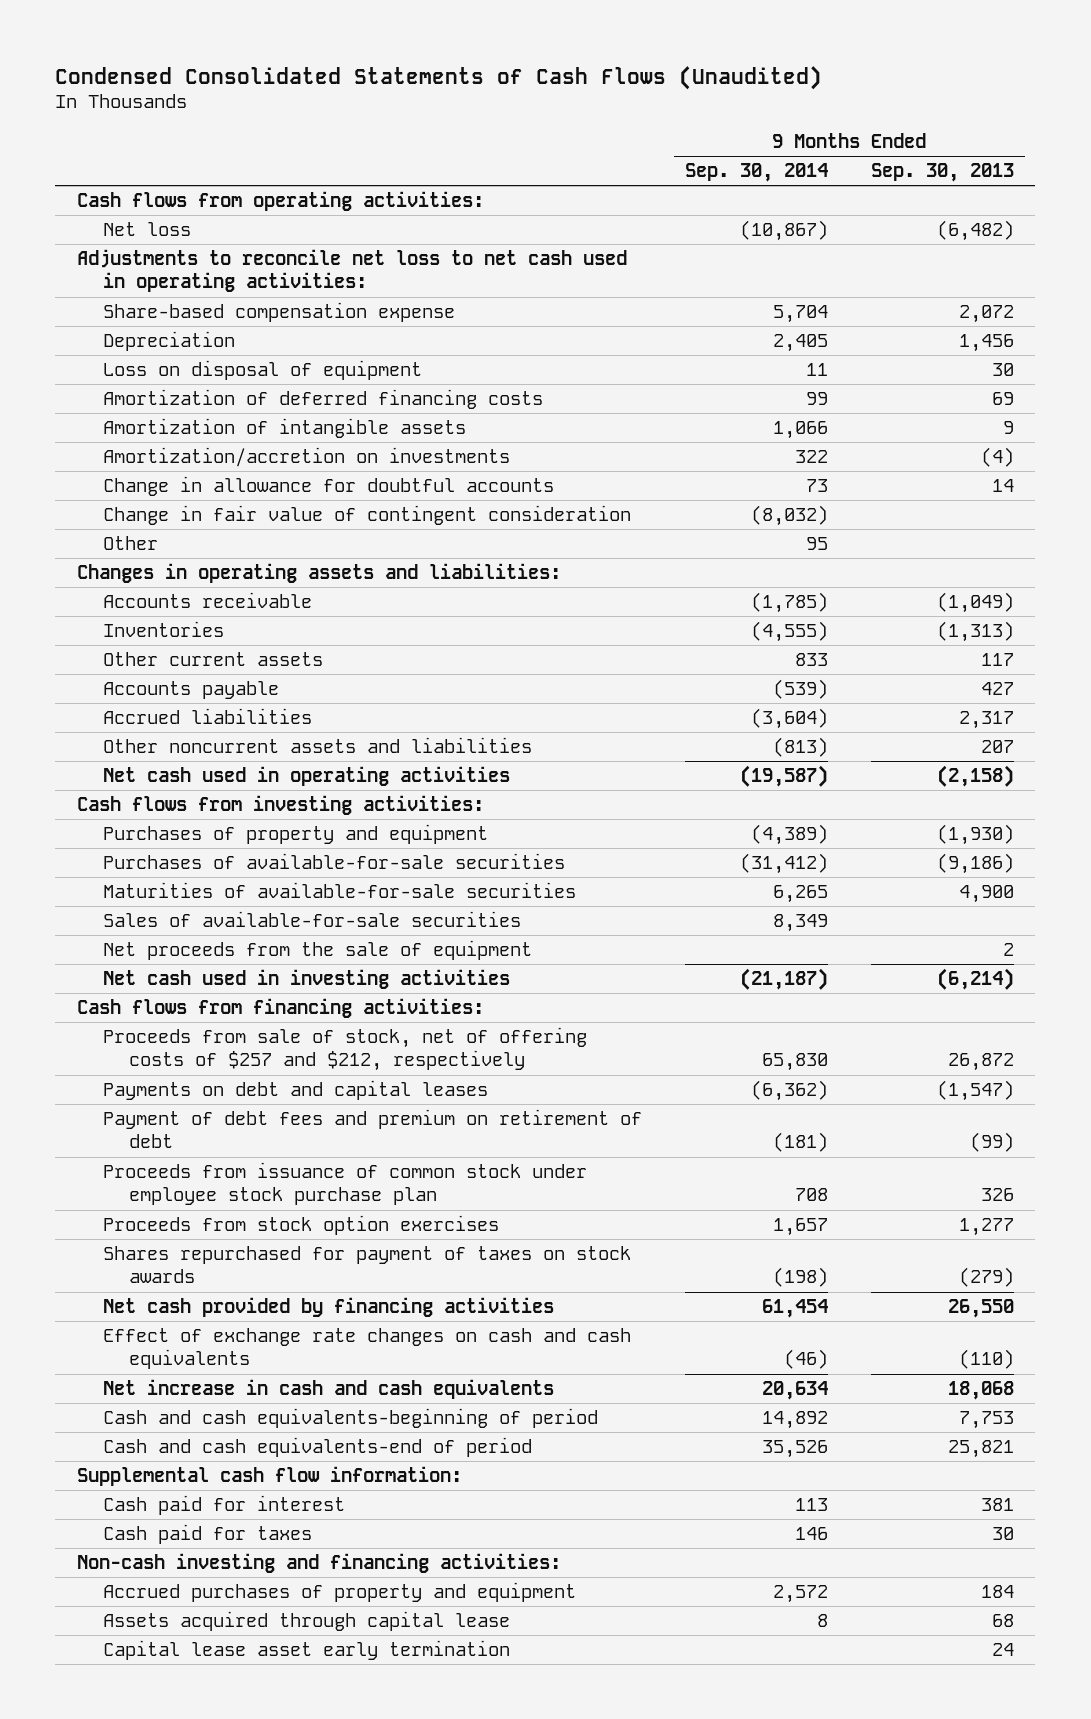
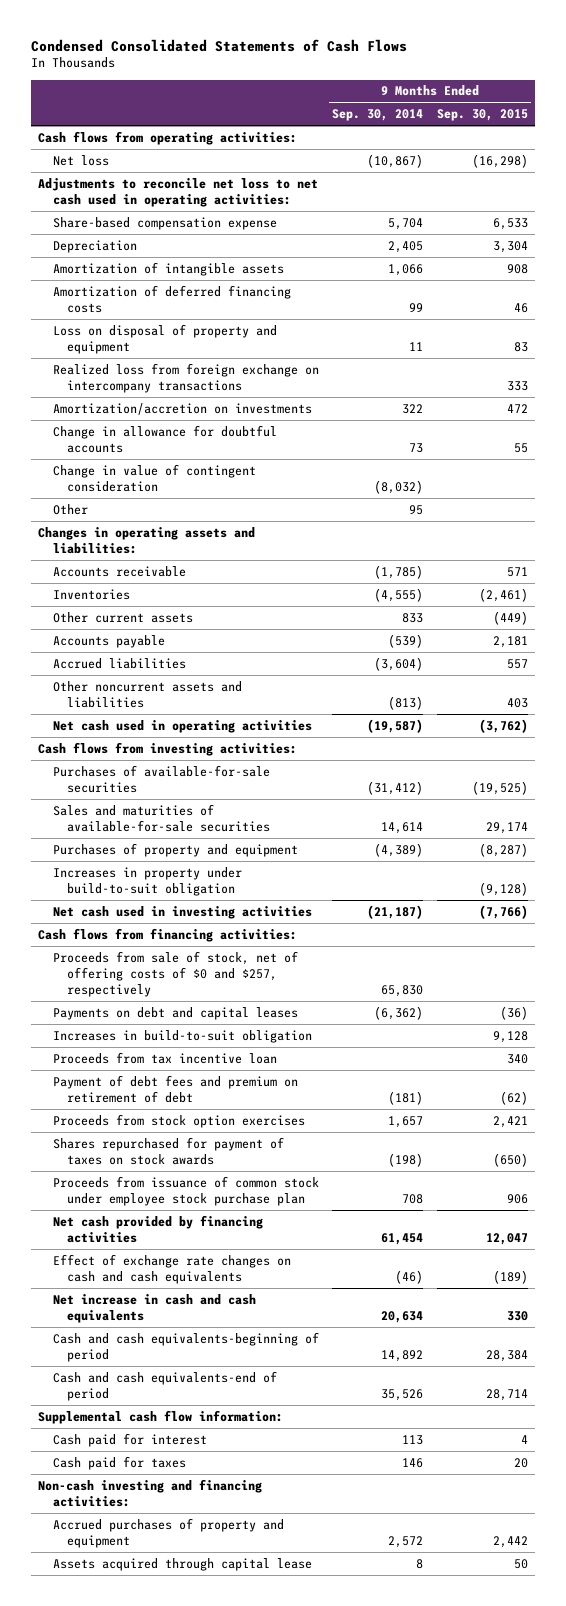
- Condensed Consolidated Statements of Cash Flows (Unaudited)
+ Condensed Consolidated Statements of Cash Flows
- | 9 Months Ended Sep. 30, 2014 | 9 Months Ended Sep. 30, 2013
+ | 9 Months Ended Sep. 30, 2014 | 9 Months Ended Sep. 30, 2015
- Loss on disposal of equipment | 11 | 30
moved down: Amortization of deferred financing costs | 99 | 46
+ Loss on disposal of property and equipment | 11 | 83
+ Realized loss from foreign exchange on intercompany transactions | | 333
- Change in fair value of contingent consideration | (8,032) |
+ Change in value of contingent consideration | (8,032) |
- Maturities of available-for-sale securities | 6,265 | 4,900
- Sales of available-for-sale securities | 8,349 |
- Net proceeds from the sale of equipment | | 2
+ Sales and maturities of available-for-sale securities | 14,614 | 29,174
moved down: Purchases of property and equipment | (4,389) | (8,287)
+ Increases in property under build-to-suit obligation | | (9,128)
- Proceeds from sale of stock, net of offering costs of $257 and $212, respectively | 65,830 | 26,872
+ Proceeds from sale of stock, net of offering costs of $0 and $257, respectively | 65,830 |
+ Increases in build-to-suit obligation | | 9,128
+ Proceeds from tax incentive loan | | 340
moved down: Proceeds from issuance of common stock under employee stock purchase plan | 708 | 906
- Capital lease asset early termination | | 24

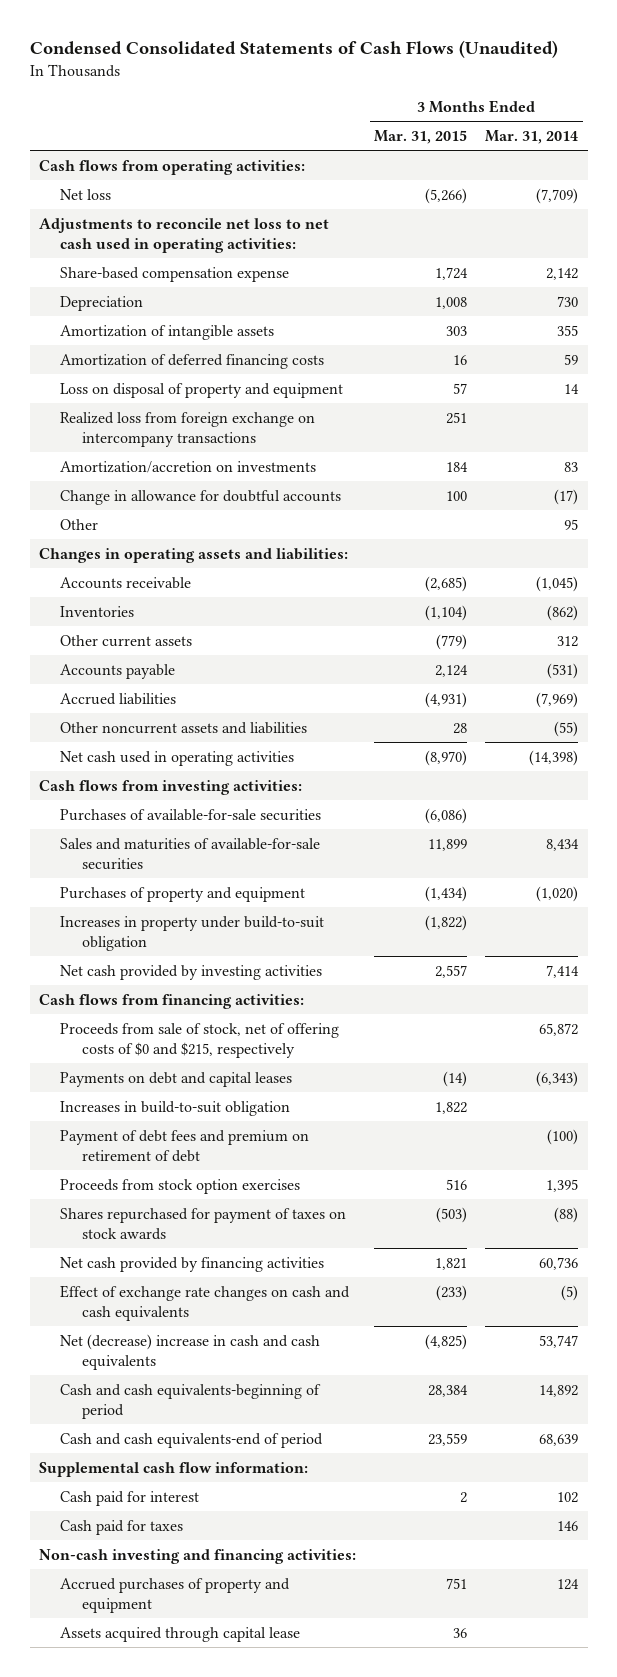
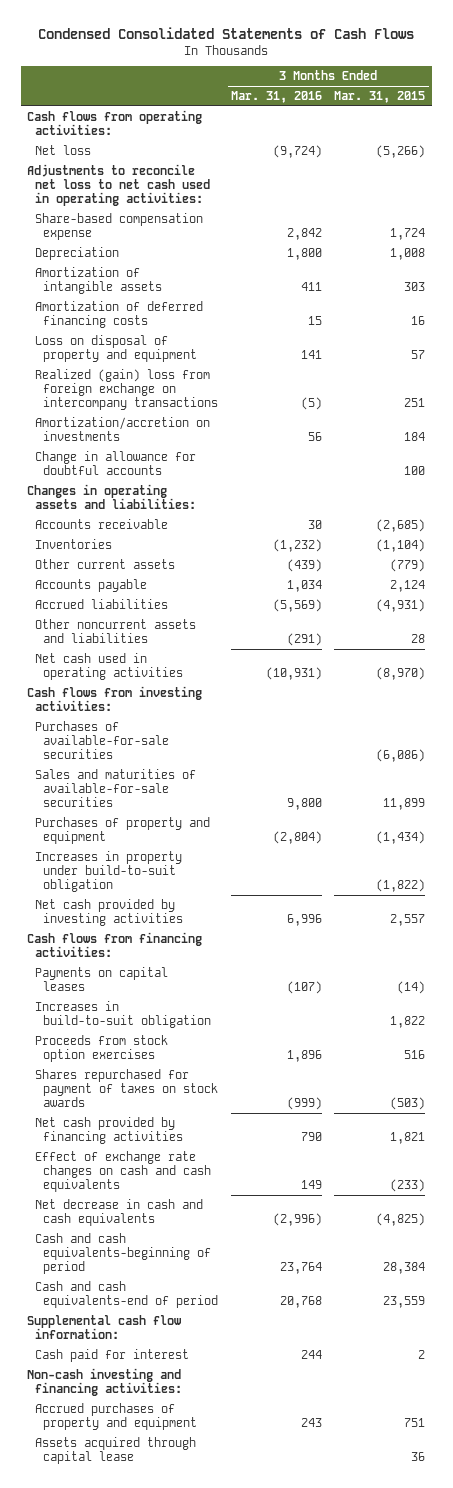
- Condensed Consolidated Statements of Cash Flows (Unaudited)
+ Condensed Consolidated Statements of Cash Flows
- | 3 Months Ended Mar. 31, 2015 | 3 Months Ended Mar. 31, 2014
+ | 3 Months Ended Mar. 31, 2016 | 3 Months Ended Mar. 31, 2015
- Realized loss from foreign exchange on intercompany transactions | 251 |
+ Realized (gain) loss from foreign exchange on intercompany transactions | (5) | 251
- Other | | 95
- Proceeds from sale of stock, net of offering costs of $0 and $215, respectively | | 65,872
- Payments on debt and capital leases | (14) | (6,343)
+ Payments on capital leases | (107) | (14)
- Payment of debt fees and premium on retirement of debt | | (100)
- Net (decrease) increase in cash and cash equivalents | (4,825) | 53,747
+ Net decrease in cash and cash equivalents | (2,996) | (4,825)
- Cash paid for taxes | | 146

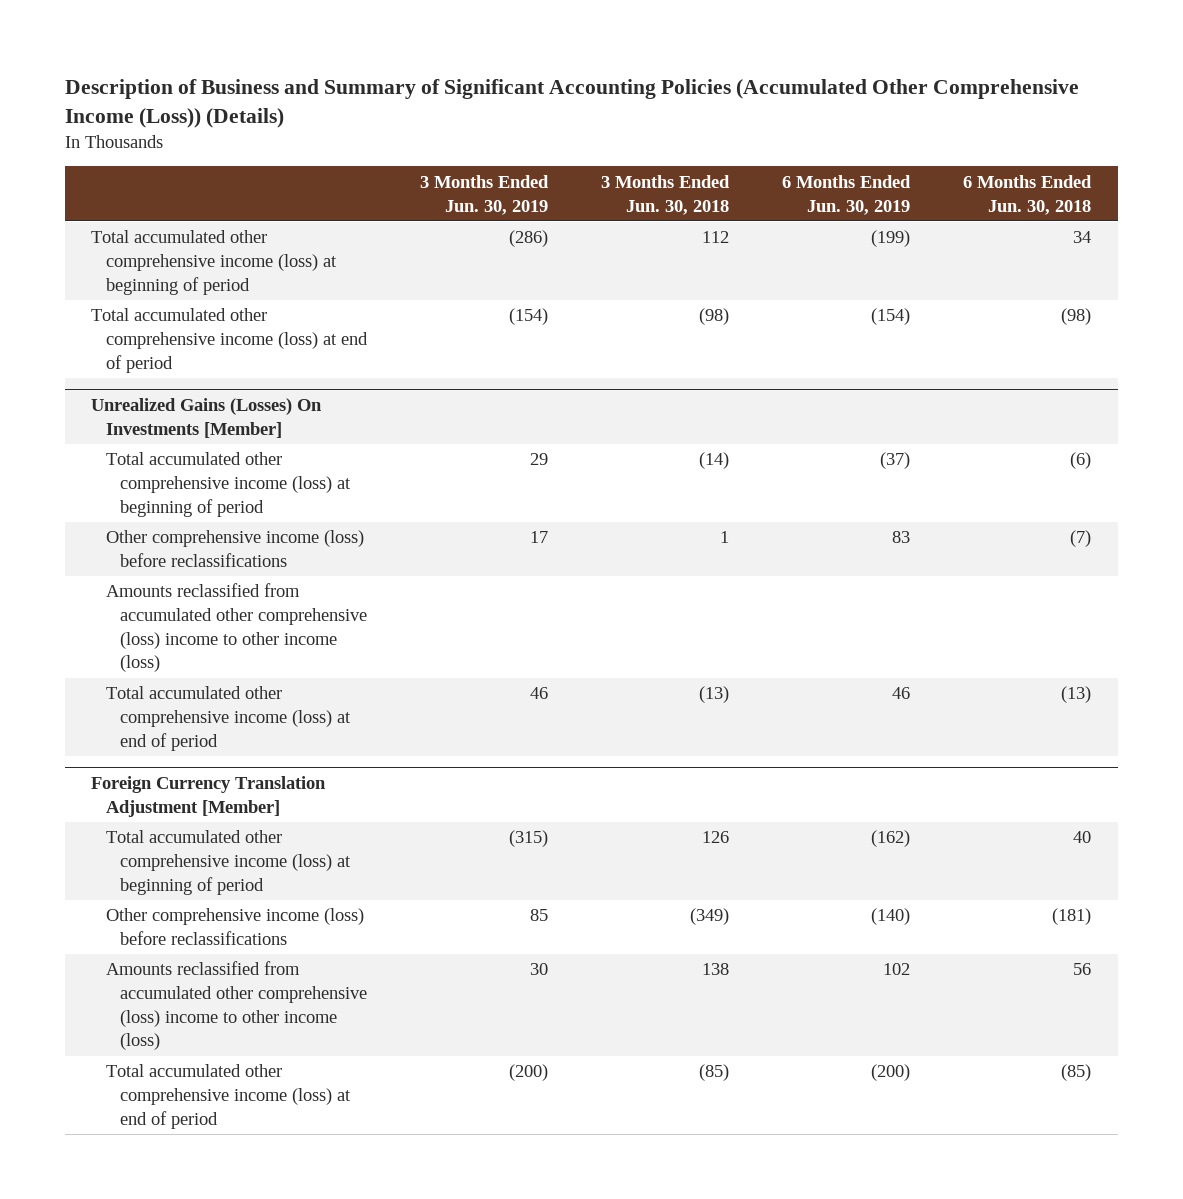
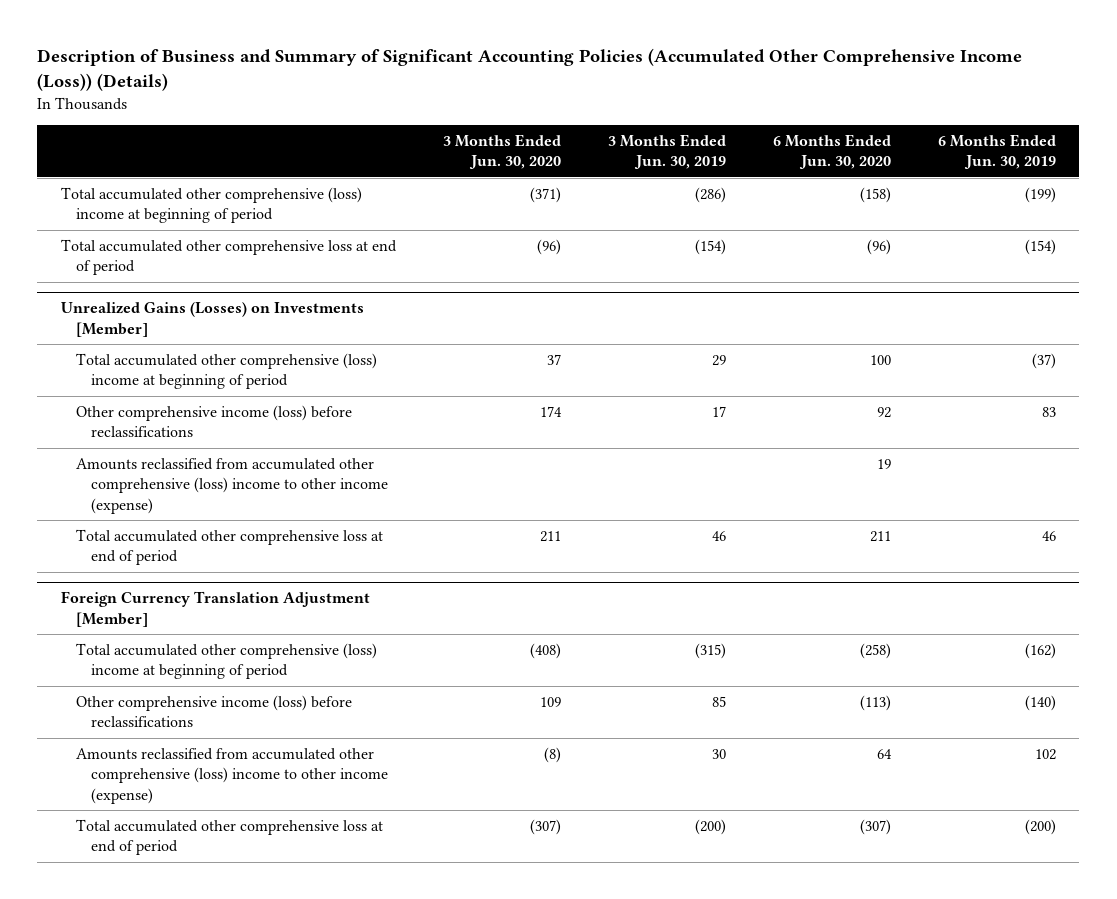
- | 3 Months Ended Jun. 30, 2019 | 3 Months Ended Jun. 30, 2018 | 6 Months Ended Jun. 30, 2019 | 6 Months Ended Jun. 30, 2018
+ | 3 Months Ended Jun. 30, 2020 | 3 Months Ended Jun. 30, 2019 | 6 Months Ended Jun. 30, 2020 | 6 Months Ended Jun. 30, 2019
- Total accumulated other comprehensive income (loss) at beginning of period | (286) | 112 | (199) | 34
- Total accumulated other comprehensive income (loss) at end of period | (154) | (98) | (154) | (98)
- Unrealized Gains (Losses) On Investments [Member]
- Total accumulated other comprehensive income (loss) at beginning of period | 29 | (14) | (37) | (6)
+ Total accumulated other comprehensive (loss) income at beginning of period | (371) | (286) | (158) | (199)
+ Total accumulated other comprehensive loss at end of period | (96) | (154) | (96) | (154)
+ Unrealized Gains (Losses) on Investments [Member]
+ Total accumulated other comprehensive (loss) income at beginning of period | 37 | 29 | 100 | (37)
- Amounts reclassified from accumulated other comprehensive (loss) income to other income (loss)
- Total accumulated other comprehensive income (loss) at end of period | 46 | (13) | 46 | (13)
+ Amounts reclassified from accumulated other comprehensive (loss) income to other income (expense) | | | 19 |
+ Total accumulated other comprehensive loss at end of period | 211 | 46 | 211 | 46
@ Foreign Currency Translation Adjustment [Member]
- Total accumulated other comprehensive income (loss) at beginning of period | (315) | 126 | (162) | 40
+ Total accumulated other comprehensive (loss) income at beginning of period | (408) | (315) | (258) | (162)
- Amounts reclassified from accumulated other comprehensive (loss) income to other income (loss) | 30 | 138 | 102 | 56
- Total accumulated other comprehensive income (loss) at end of period | (200) | (85) | (200) | (85)
+ Amounts reclassified from accumulated other comprehensive (loss) income to other income (expense) | (8) | 30 | 64 | 102
+ Total accumulated other comprehensive loss at end of period | (307) | (200) | (307) | (200)

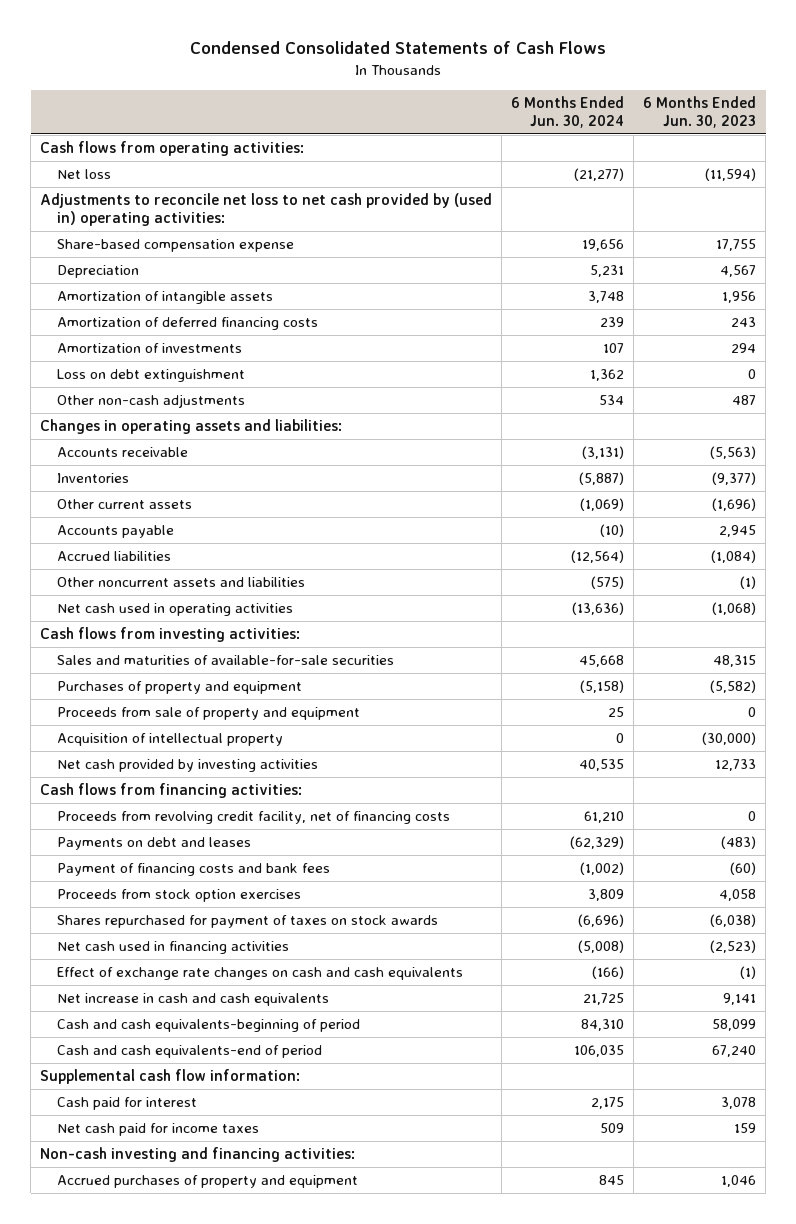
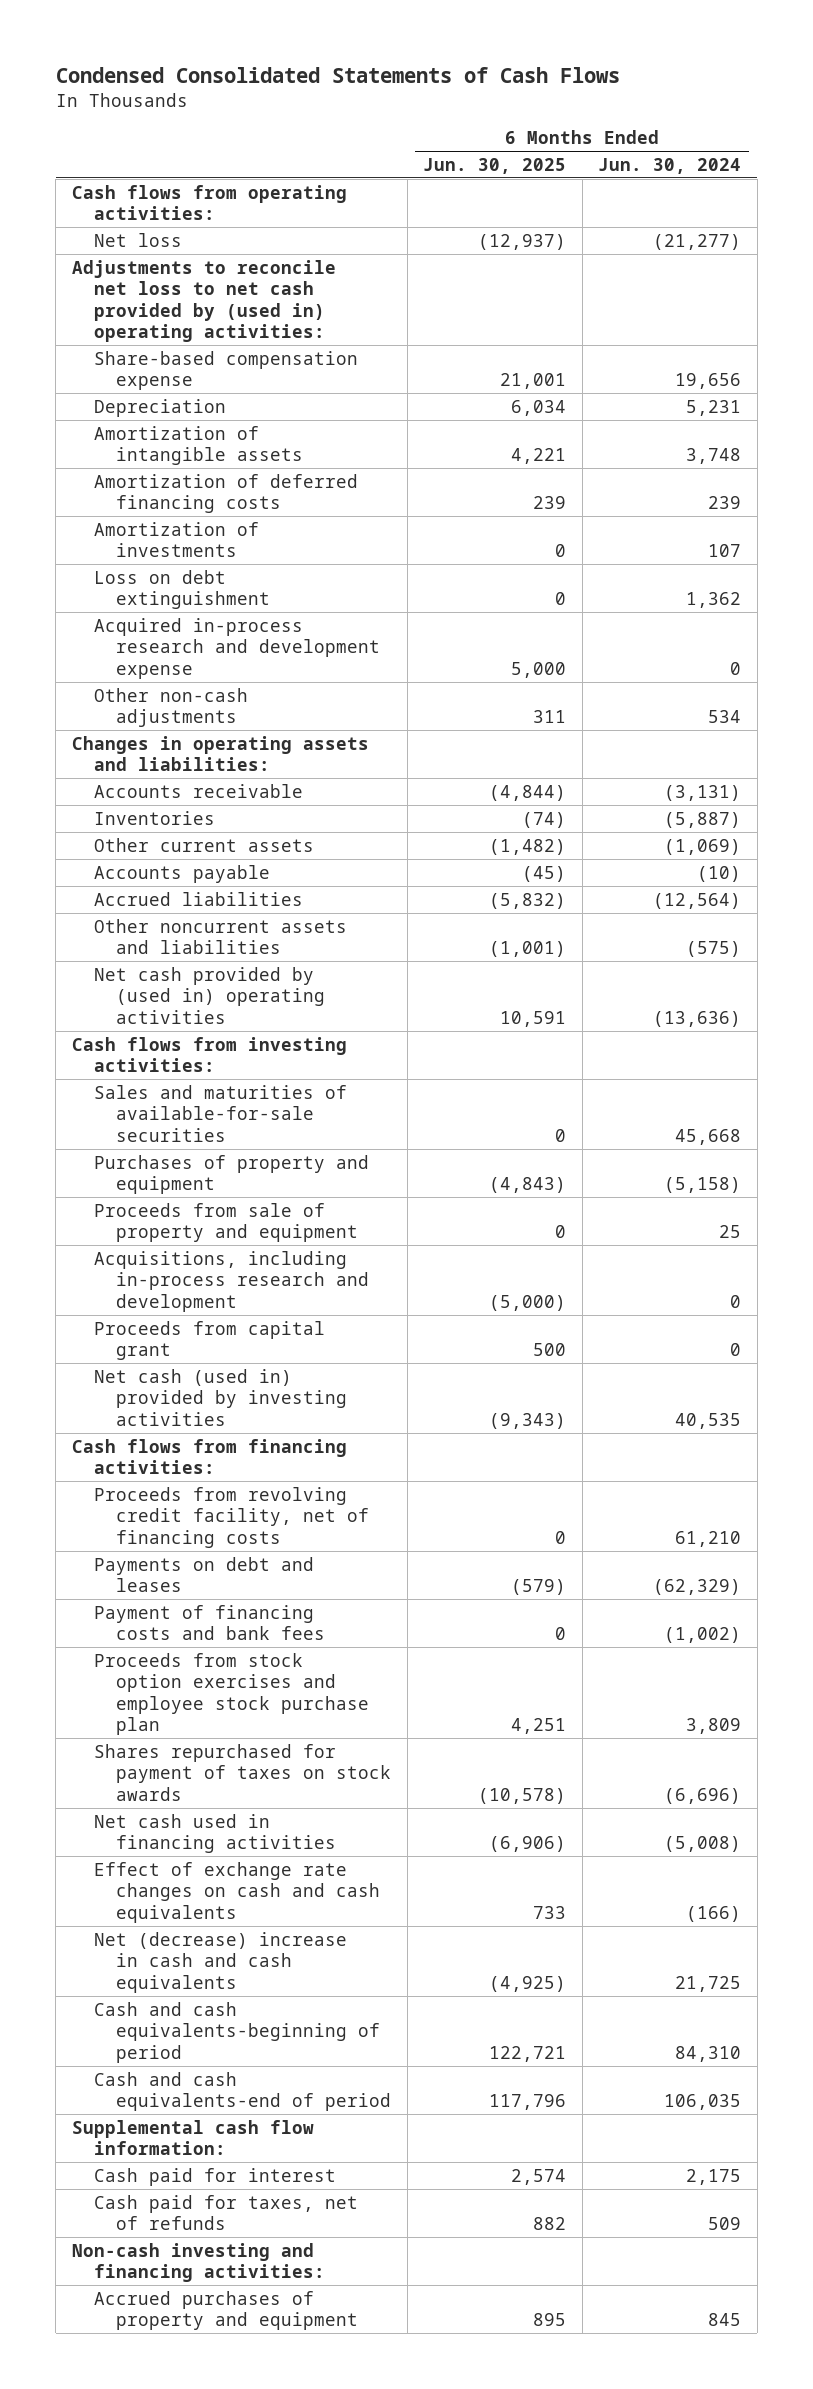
- | 6 Months Ended Jun. 30, 2024 | 6 Months Ended Jun. 30, 2023
+ | 6 Months Ended Jun. 30, 2025 | 6 Months Ended Jun. 30, 2024
+ Acquired in-process research and development expense | 5,000 | 0
- Net cash used in operating activities | (13,636) | (1,068)
+ Net cash provided by (used in) operating activities | 10,591 | (13,636)
- Acquisition of intellectual property | 0 | (30,000)
- Net cash provided by investing activities | 40,535 | 12,733
+ Acquisitions, including in-process research and development | (5,000) | 0
+ Proceeds from capital grant | 500 | 0
+ Net cash (used in) provided by investing activities | (9,343) | 40,535
- Proceeds from stock option exercises | 3,809 | 4,058
+ Proceeds from stock option exercises and employee stock purchase plan | 4,251 | 3,809
- Net increase in cash and cash equivalents | 21,725 | 9,141
+ Net (decrease) increase in cash and cash equivalents | (4,925) | 21,725
- Net cash paid for income taxes | 509 | 159
+ Cash paid for taxes, net of refunds | 882 | 509

